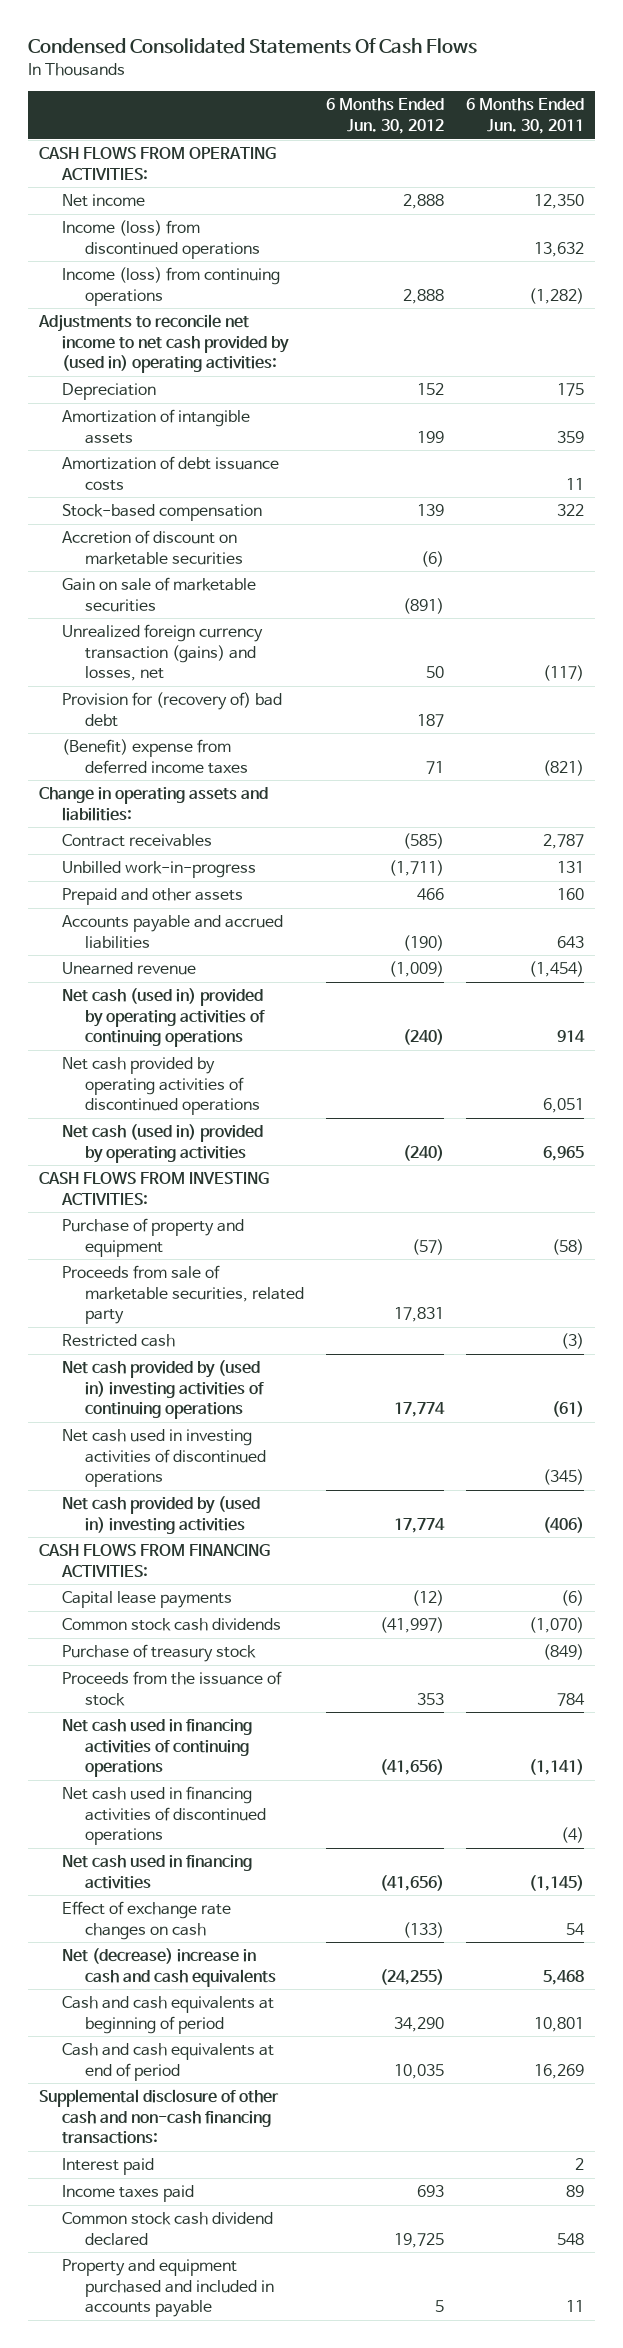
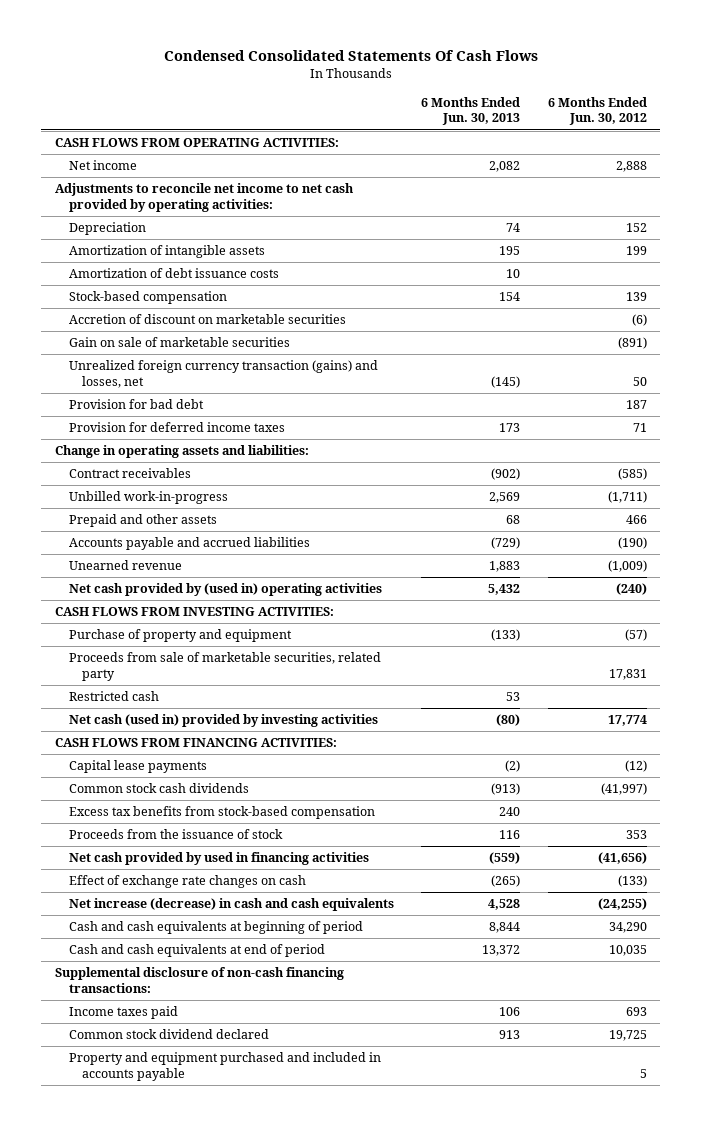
- | 6 Months Ended Jun. 30, 2012 | 6 Months Ended Jun. 30, 2011
+ | 6 Months Ended Jun. 30, 2013 | 6 Months Ended Jun. 30, 2012
- Income (loss) from discontinued operations | | 13,632
- Income (loss) from continuing operations | 2,888 | (1,282)
- Adjustments to reconcile net income to net cash provided by (used in) operating activities:
+ Adjustments to reconcile net income to net cash provided by operating activities:
- Provision for (recovery of) bad debt | 187 |
- (Benefit) expense from deferred income taxes | 71 | (821)
+ Provision for bad debt | | 187
+ Provision for deferred income taxes | 173 | 71
- Net cash (used in) provided by operating activities of continuing operations | (240) | 914
- Net cash provided by operating activities of discontinued operations | | 6,051
- Net cash (used in) provided by operating activities | (240) | 6,965
+ Net cash provided by (used in) operating activities | 5,432 | (240)
- Net cash provided by (used in) investing activities of continuing operations | 17,774 | (61)
- Net cash used in investing activities of discontinued operations | | (345)
- Net cash provided by (used in) investing activities | 17,774 | (406)
+ Net cash (used in) provided by investing activities | (80) | 17,774
- Purchase of treasury stock | | (849)
+ Excess tax benefits from stock-based compensation | 240 |
- Net cash used in financing activities of continuing operations | (41,656) | (1,141)
- Net cash used in financing activities of discontinued operations | | (4)
- Net cash used in financing activities | (41,656) | (1,145)
+ Net cash provided by used in financing activities | (559) | (41,656)
- Net (decrease) increase in cash and cash equivalents | (24,255) | 5,468
+ Net increase (decrease) in cash and cash equivalents | 4,528 | (24,255)
- Supplemental disclosure of other cash and non-cash financing transactions:
- Interest paid | | 2
+ Supplemental disclosure of non-cash financing transactions:
- Common stock cash dividend declared | 19,725 | 548
+ Common stock dividend declared | 913 | 19,725

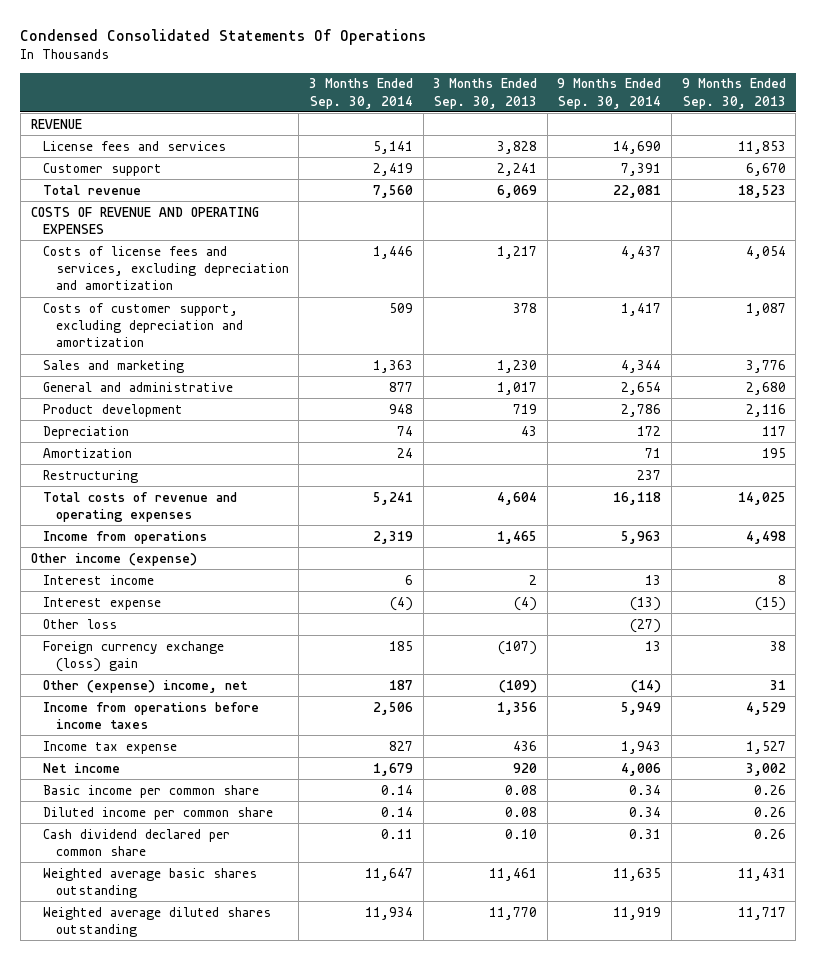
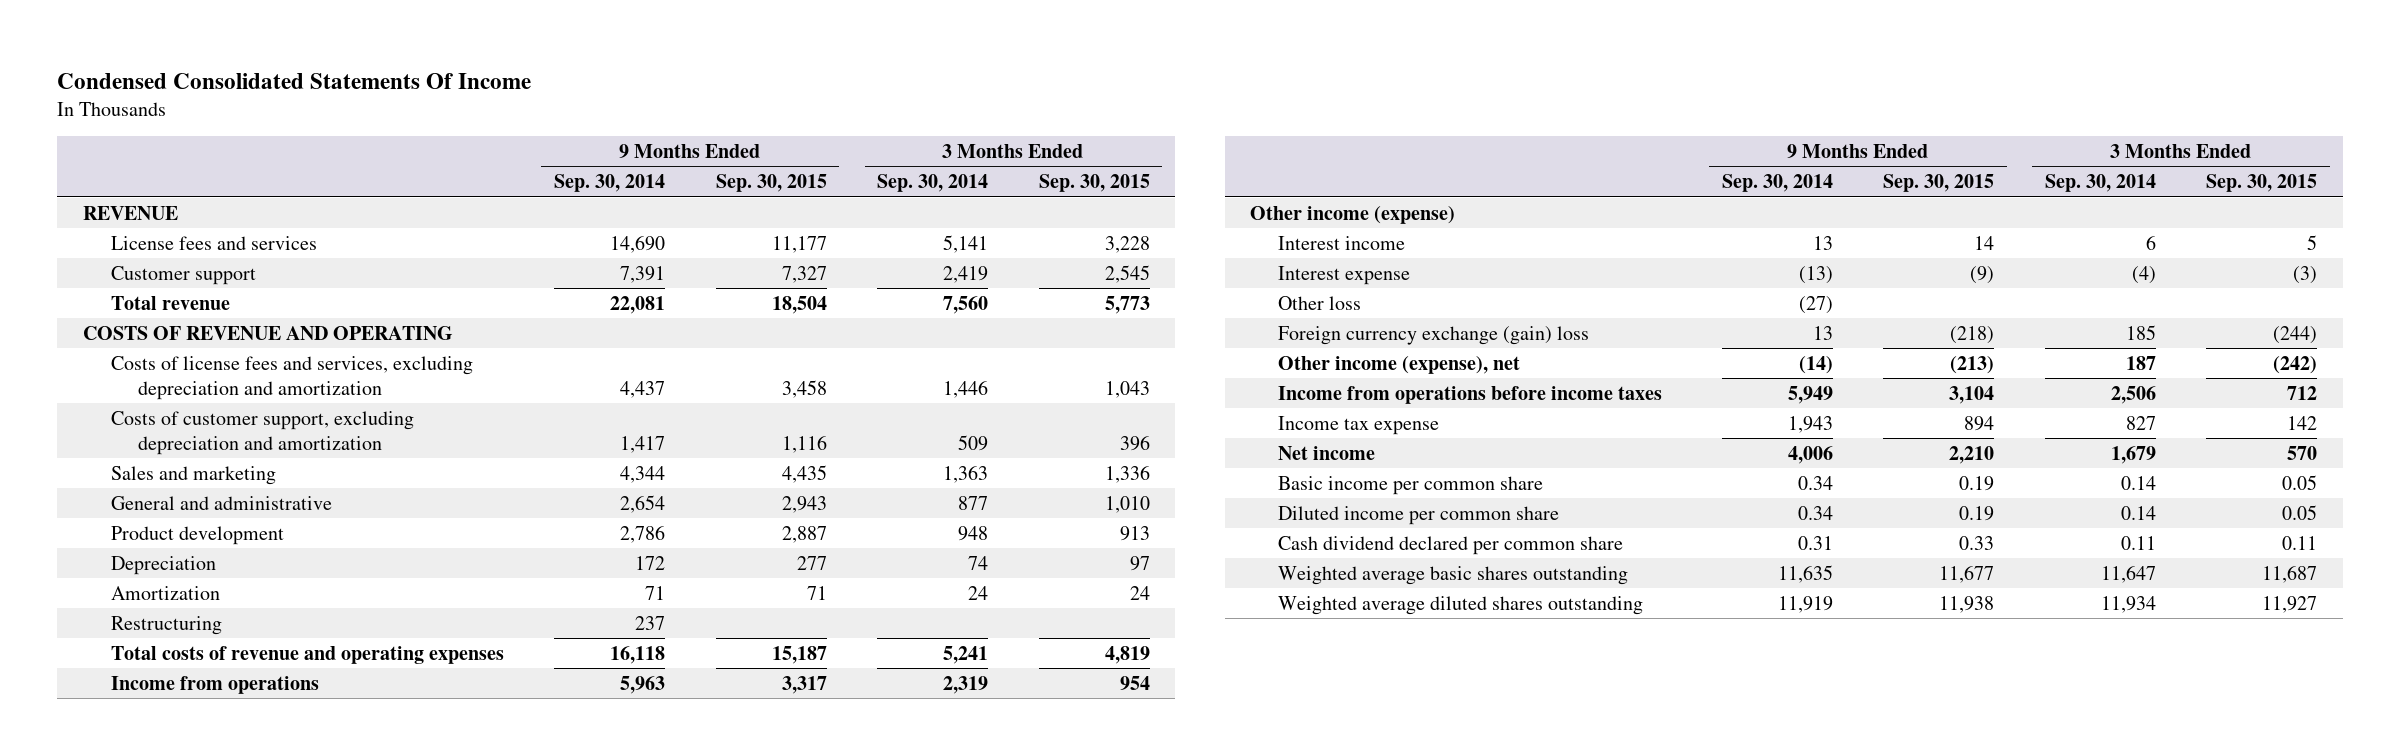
- Condensed Consolidated Statements Of Operations
+ Condensed Consolidated Statements Of Income
- | 3 Months Ended Sep. 30, 2014 | 3 Months Ended Sep. 30, 2013 | 9 Months Ended Sep. 30, 2014 | 9 Months Ended Sep. 30, 2013
+ | 9 Months Ended Sep. 30, 2014 | 9 Months Ended Sep. 30, 2015 | 3 Months Ended Sep. 30, 2014 | 3 Months Ended Sep. 30, 2015
- COSTS OF REVENUE AND OPERATING EXPENSES
+ COSTS OF REVENUE AND OPERATING
- Foreign currency exchange (loss) gain | 185 | (107) | 13 | 38
- Other (expense) income, net | 187 | (109) | (14) | 31
+ Foreign currency exchange (gain) loss | 13 | (218) | 185 | (244)
+ Other income (expense), net | (14) | (213) | 187 | (242)

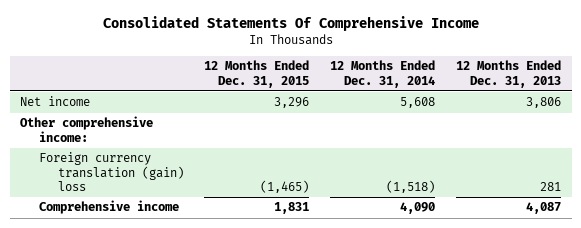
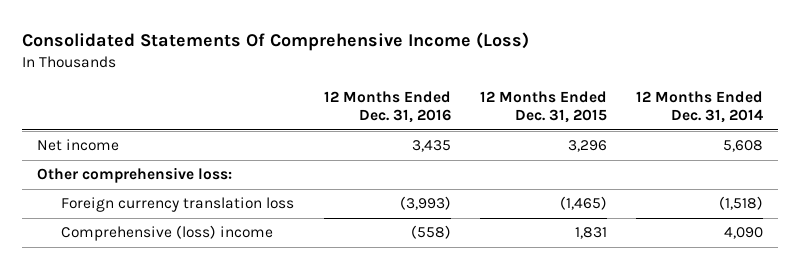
- Consolidated Statements Of Comprehensive Income
+ Consolidated Statements Of Comprehensive Income (Loss)
- | 12 Months Ended Dec. 31, 2015 | 12 Months Ended Dec. 31, 2014 | 12 Months Ended Dec. 31, 2013
+ | 12 Months Ended Dec. 31, 2016 | 12 Months Ended Dec. 31, 2015 | 12 Months Ended Dec. 31, 2014
- Other comprehensive income:
- Foreign currency translation (gain) loss | (1,465) | (1,518) | 281
- Comprehensive income | 1,831 | 4,090 | 4,087
+ Other comprehensive loss:
+ Foreign currency translation loss | (3,993) | (1,465) | (1,518)
+ Comprehensive (loss) income | (558) | 1,831 | 4,090

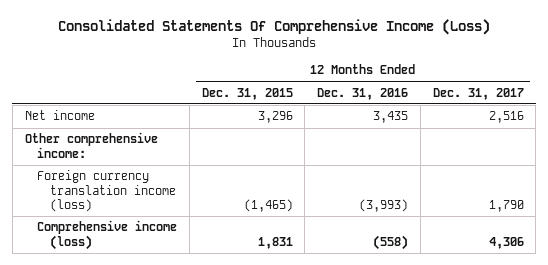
- | 12 Months Ended Dec. 31, 2016 | 12 Months Ended Dec. 31, 2015 | 12 Months Ended Dec. 31, 2014
+ | 12 Months Ended Dec. 31, 2015 | 12 Months Ended Dec. 31, 2016 | 12 Months Ended Dec. 31, 2017
- Other comprehensive loss:
- Foreign currency translation loss | (3,993) | (1,465) | (1,518)
- Comprehensive (loss) income | (558) | 1,831 | 4,090
+ Other comprehensive income:
+ Foreign currency translation income (loss) | (1,465) | (3,993) | 1,790
+ Comprehensive income (loss) | 1,831 | (558) | 4,306

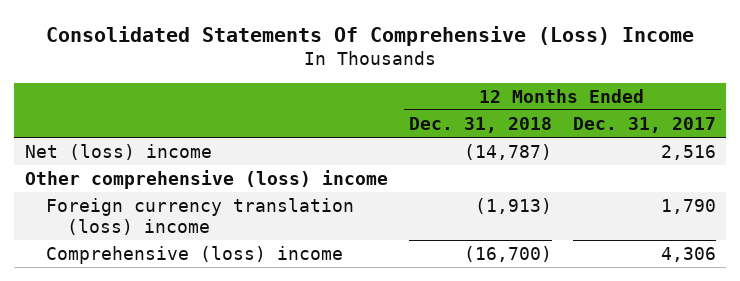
- Consolidated Statements Of Comprehensive Income (Loss)
+ Consolidated Statements Of Comprehensive (Loss) Income
- | 12 Months Ended Dec. 31, 2015 | 12 Months Ended Dec. 31, 2016 | 12 Months Ended Dec. 31, 2017
+ | 12 Months Ended Dec. 31, 2018 | 12 Months Ended Dec. 31, 2017
- Net income | 3,296 | 3,435 | 2,516
- Other comprehensive income:
- Foreign currency translation income (loss) | (1,465) | (3,993) | 1,790
- Comprehensive income (loss) | 1,831 | (558) | 4,306
+ Net (loss) income | (14,787) | 2,516
+ Other comprehensive (loss) income
+ Foreign currency translation (loss) income | (1,913) | 1,790
+ Comprehensive (loss) income | (16,700) | 4,306

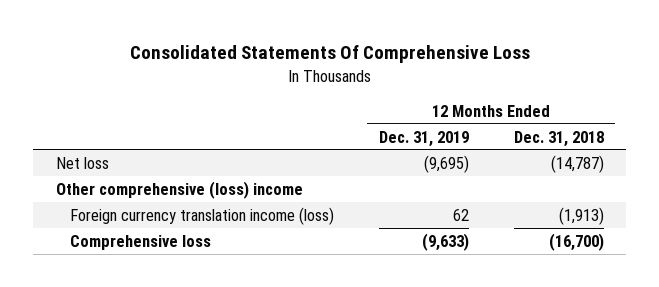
- Consolidated Statements Of Comprehensive (Loss) Income
+ Consolidated Statements Of Comprehensive Loss
- | 12 Months Ended Dec. 31, 2018 | 12 Months Ended Dec. 31, 2017
+ | 12 Months Ended Dec. 31, 2019 | 12 Months Ended Dec. 31, 2018
- Net (loss) income | (14,787) | 2,516
+ Net loss | (9,695) | (14,787)
- Foreign currency translation (loss) income | (1,913) | 1,790
- Comprehensive (loss) income | (16,700) | 4,306
+ Foreign currency translation income (loss) | 62 | (1,913)
+ Comprehensive loss | (9,633) | (16,700)

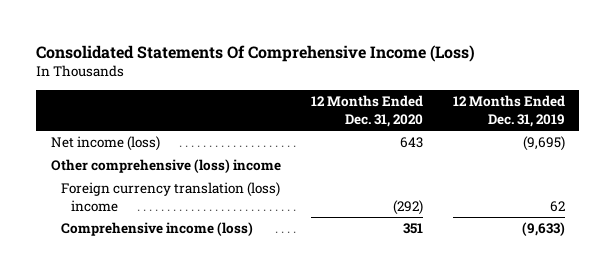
- Consolidated Statements Of Comprehensive Loss
+ Consolidated Statements Of Comprehensive Income (Loss)
- | 12 Months Ended Dec. 31, 2019 | 12 Months Ended Dec. 31, 2018
+ | 12 Months Ended Dec. 31, 2020 | 12 Months Ended Dec. 31, 2019
- Net loss | (9,695) | (14,787)
+ Net income (loss) | 643 | (9,695)
- Foreign currency translation income (loss) | 62 | (1,913)
- Comprehensive loss | (9,633) | (16,700)
+ Foreign currency translation (loss) income | (292) | 62
+ Comprehensive income (loss) | 351 | (9,633)

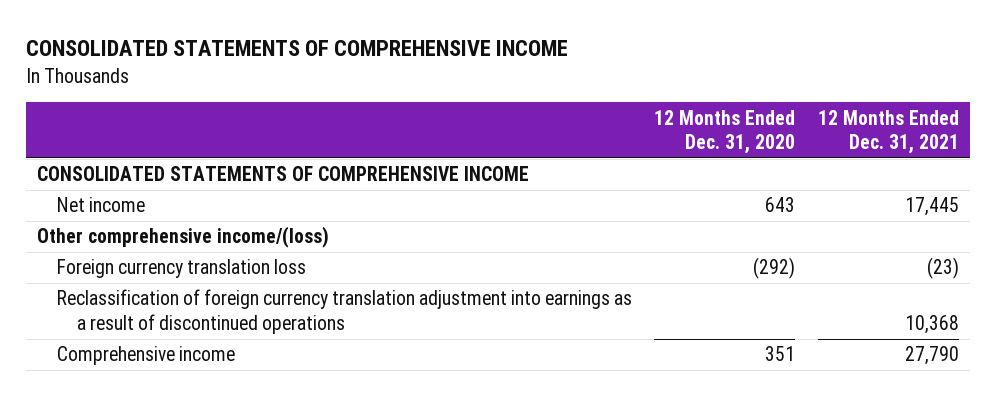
- Consolidated Statements Of Comprehensive Income (Loss)
+ CONSOLIDATED STATEMENTS OF COMPREHENSIVE INCOME
- | 12 Months Ended Dec. 31, 2020 | 12 Months Ended Dec. 31, 2019
+ | 12 Months Ended Dec. 31, 2020 | 12 Months Ended Dec. 31, 2021
- Net income (loss) | 643 | (9,695)
- Other comprehensive (loss) income
- Foreign currency translation (loss) income | (292) | 62
- Comprehensive income (loss) | 351 | (9,633)
+ CONSOLIDATED STATEMENTS OF COMPREHENSIVE INCOME
+ Net income | 643 | 17,445
+ Other comprehensive income/(loss)
+ Foreign currency translation loss | (292) | (23)
+ Reclassification of foreign currency translation adjustment into earnings as a result of discontinued operations | | 10,368
+ Comprehensive income | 351 | 27,790

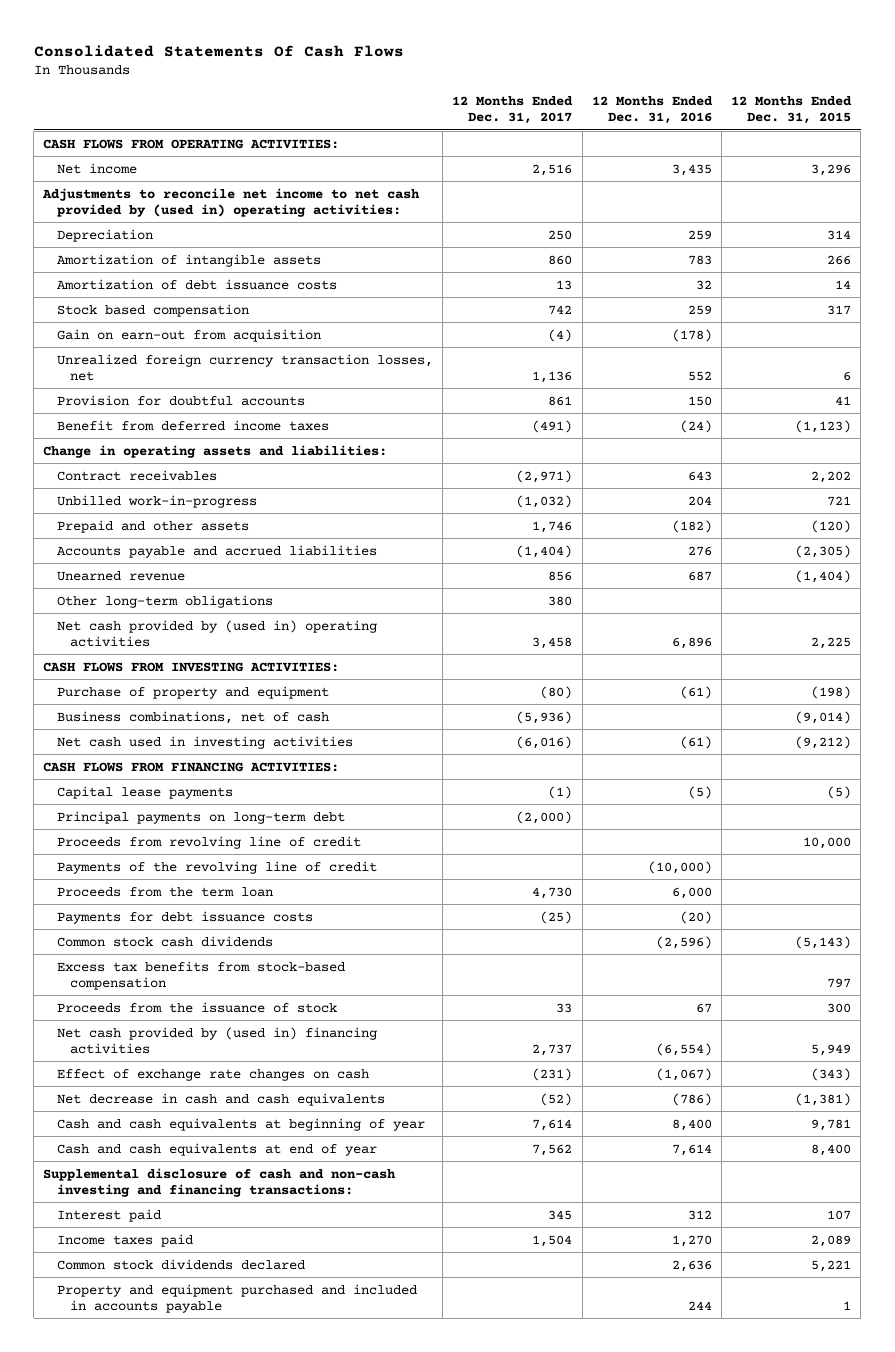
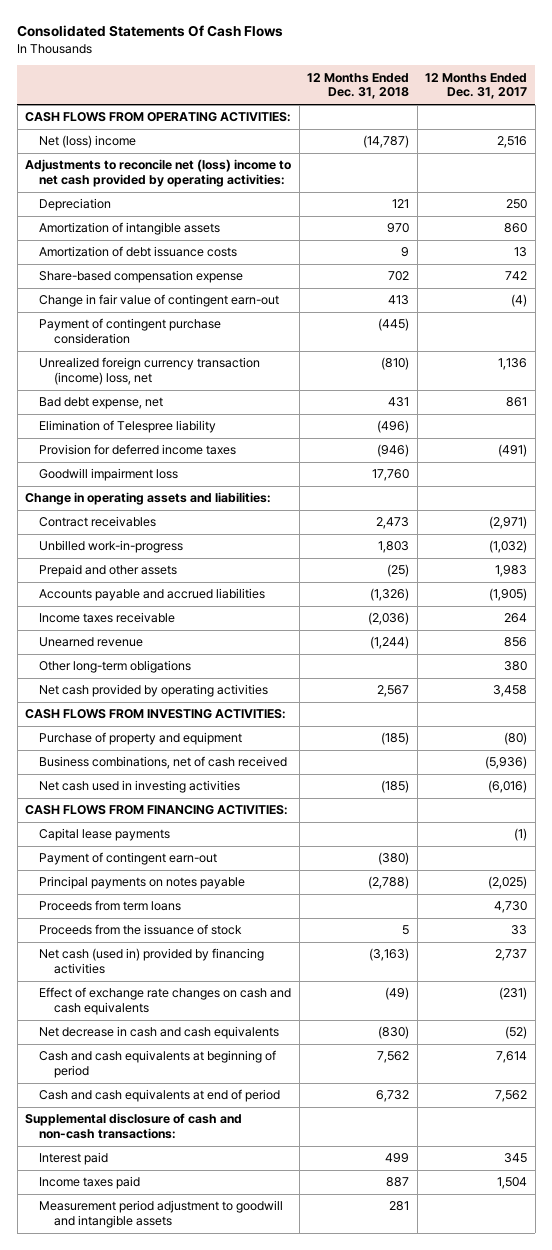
- | 12 Months Ended Dec. 31, 2017 | 12 Months Ended Dec. 31, 2016 | 12 Months Ended Dec. 31, 2015
+ | 12 Months Ended Dec. 31, 2018 | 12 Months Ended Dec. 31, 2017
- Net income | 2,516 | 3,435 | 3,296
- Adjustments to reconcile net income to net cash provided by (used in) operating activities:
+ Net (loss) income | (14,787) | 2,516
+ Adjustments to reconcile net (loss) income to net cash provided by operating activities:
- Stock based compensation | 742 | 259 | 317
- Gain on earn-out from acquisition | (4) | (178) |
- Unrealized foreign currency transaction losses, net | 1,136 | 552 | 6
- Provision for doubtful accounts | 861 | 150 | 41
- Benefit from deferred income taxes | (491) | (24) | (1,123)
+ Share-based compensation expense | 702 | 742
+ Change in fair value of contingent earn-out | 413 | (4)
+ Payment of contingent purchase consideration | (445) |
+ Unrealized foreign currency transaction (income) loss, net | (810) | 1,136
+ Bad debt expense, net | 431 | 861
+ Elimination of Telespree liability | (496) |
+ Provision for deferred income taxes | (946) | (491)
+ Goodwill impairment loss | 17,760 |
- Prepaid and other assets | 1,746 | (182) | (120)
- Accounts payable and accrued liabilities | (1,404) | 276 | (2,305)
+ Prepaid and other assets | (25) | 1,983
+ Accounts payable and accrued liabilities | (1,326) | (1,905)
+ Income taxes receivable | (2,036) | 264
- Net cash provided by (used in) operating activities | 3,458 | 6,896 | 2,225
+ Net cash provided by operating activities | 2,567 | 3,458
- Business combinations, net of cash | (5,936) | | (9,014)
+ Business combinations, net of cash received | | (5,936)
- Principal payments on long-term debt | (2,000) | |
- Proceeds from revolving line of credit | | | 10,000
- Payments of the revolving line of credit | | (10,000) |
- Proceeds from the term loan | 4,730 | 6,000 |
- Payments for debt issuance costs | (25) | (20) |
- Common stock cash dividends | | (2,596) | (5,143)
- Excess tax benefits from stock-based compensation | | | 797
+ Payment of contingent earn-out | (380) |
+ Principal payments on notes payable | (2,788) | (2,025)
+ Proceeds from term loans | | 4,730
- Net cash provided by (used in) financing activities | 2,737 | (6,554) | 5,949
- Effect of exchange rate changes on cash | (231) | (1,067) | (343)
+ Net cash (used in) provided by financing activities | (3,163) | 2,737
+ Effect of exchange rate changes on cash and cash equivalents | (49) | (231)
- Cash and cash equivalents at beginning of year | 7,614 | 8,400 | 9,781
- Cash and cash equivalents at end of year | 7,562 | 7,614 | 8,400
- Supplemental disclosure of cash and non-cash investing and financing transactions:
+ Cash and cash equivalents at beginning of period | 7,562 | 7,614
+ Cash and cash equivalents at end of period | 6,732 | 7,562
+ Supplemental disclosure of cash and non-cash transactions:
- Common stock dividends declared | | 2,636 | 5,221
- Property and equipment purchased and included in accounts payable | | 244 | 1
+ Measurement period adjustment to goodwill and intangible assets | 281 |

